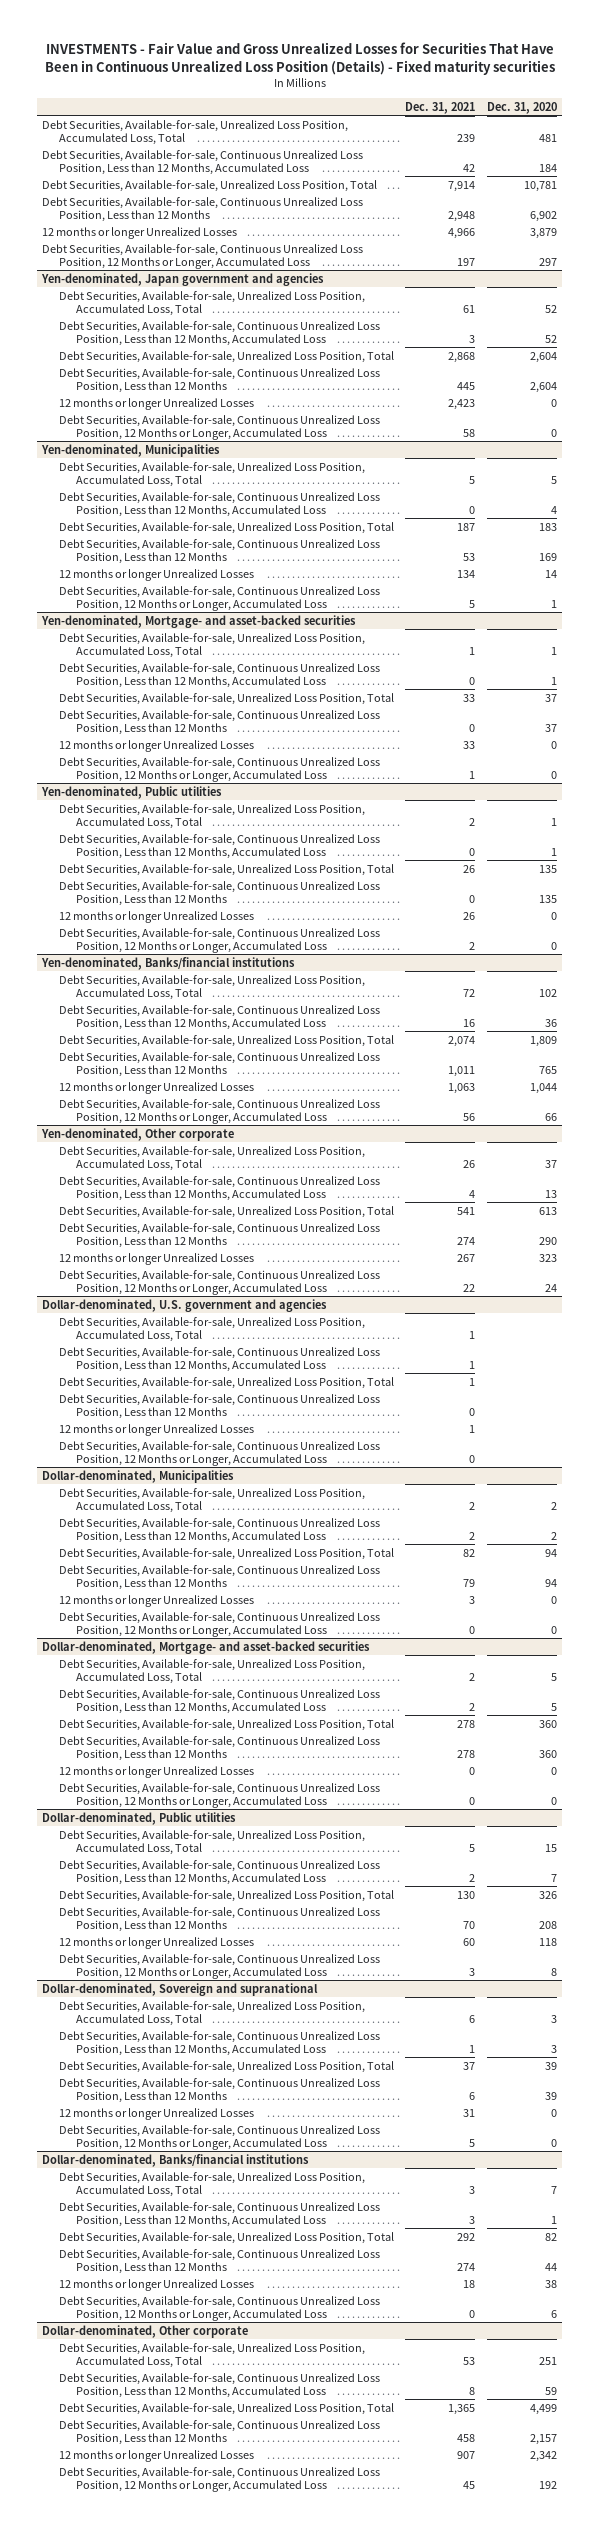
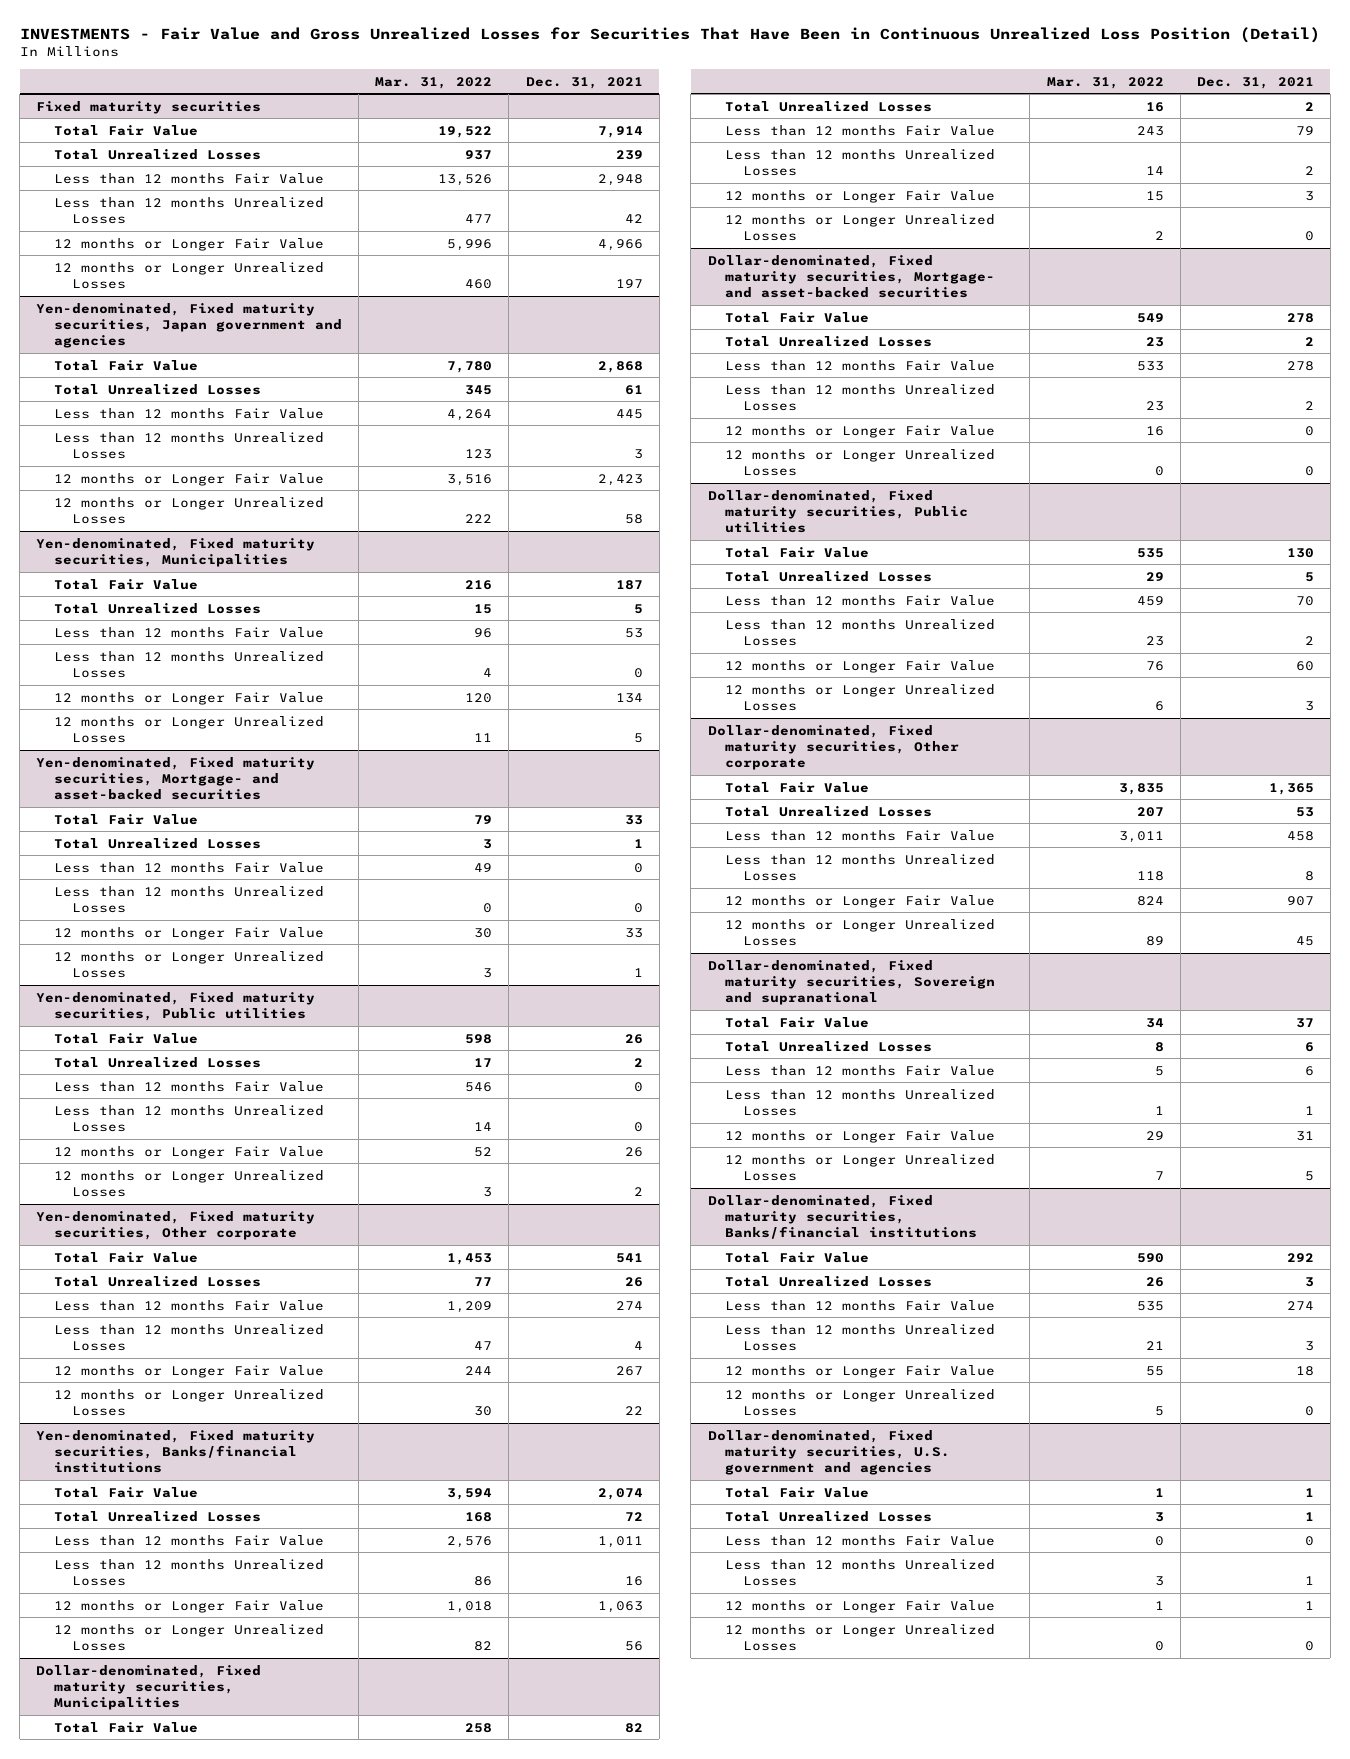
- INVESTMENTS - Fair Value and Gross Unrealized Losses for Securities That Have Been in Continuous Unrealized Loss Position (Details) - Fixed maturity securities
+ INVESTMENTS - Fair Value and Gross Unrealized Losses for Securities That Have Been in Continuous Unrealized Loss Position (Detail)
- | Dec. 31, 2021 | Dec. 31, 2020
+ | Mar. 31, 2022 | Dec. 31, 2021
- Debt Securities, Available-for-sale, Unrealized Loss Position, Accumulated Loss, Total | 239 | 481
- Debt Securities, Available-for-sale, Continuous Unrealized Loss Position, Less than 12 Months, Accumulated Loss | 42 | 184
- Debt Securities, Available-for-sale, Unrealized Loss Position, Total | 7,914 | 10,781
- Debt Securities, Available-for-sale, Continuous Unrealized Loss Position, Less than 12 Months | 2,948 | 6,902
- 12 months or longer Unrealized Losses | 4,966 | 3,879
- Debt Securities, Available-for-sale, Continuous Unrealized Loss Position, 12 Months or Longer, Accumulated Loss | 197 | 297
- Yen-denominated, Japan government and agencies
- Debt Securities, Available-for-sale, Unrealized Loss Position, Accumulated Loss, Total | 61 | 52
- Debt Securities, Available-for-sale, Continuous Unrealized Loss Position, Less than 12 Months, Accumulated Loss | 3 | 52
- Debt Securities, Available-for-sale, Unrealized Loss Position, Total | 2,868 | 2,604
- Debt Securities, Available-for-sale, Continuous Unrealized Loss Position, Less than 12 Months | 445 | 2,604
- 12 months or longer Unrealized Losses | 2,423 | 0
- Debt Securities, Available-for-sale, Continuous Unrealized Loss Position, 12 Months or Longer, Accumulated Loss | 58 | 0
- Yen-denominated, Municipalities
- Debt Securities, Available-for-sale, Unrealized Loss Position, Accumulated Loss, Total | 5 | 5
- Debt Securities, Available-for-sale, Continuous Unrealized Loss Position, Less than 12 Months, Accumulated Loss | 0 | 4
- Debt Securities, Available-for-sale, Unrealized Loss Position, Total | 187 | 183
- Debt Securities, Available-for-sale, Continuous Unrealized Loss Position, Less than 12 Months | 53 | 169
- 12 months or longer Unrealized Losses | 134 | 14
- Debt Securities, Available-for-sale, Continuous Unrealized Loss Position, 12 Months or Longer, Accumulated Loss | 5 | 1
- Yen-denominated, Mortgage- and asset-backed securities
- Debt Securities, Available-for-sale, Unrealized Loss Position, Accumulated Loss, Total | 1 | 1
- Debt Securities, Available-for-sale, Continuous Unrealized Loss Position, Less than 12 Months, Accumulated Loss | 0 | 1
- Debt Securities, Available-for-sale, Unrealized Loss Position, Total | 33 | 37
- Debt Securities, Available-for-sale, Continuous Unrealized Loss Position, Less than 12 Months | 0 | 37
- 12 months or longer Unrealized Losses | 33 | 0
- Debt Securities, Available-for-sale, Continuous Unrealized Loss Position, 12 Months or Longer, Accumulated Loss | 1 | 0
- Yen-denominated, Public utilities
- Debt Securities, Available-for-sale, Unrealized Loss Position, Accumulated Loss, Total | 2 | 1
- Debt Securities, Available-for-sale, Continuous Unrealized Loss Position, Less than 12 Months, Accumulated Loss | 0 | 1
- Debt Securities, Available-for-sale, Unrealized Loss Position, Total | 26 | 135
- Debt Securities, Available-for-sale, Continuous Unrealized Loss Position, Less than 12 Months | 0 | 135
- 12 months or longer Unrealized Losses | 26 | 0
- Debt Securities, Available-for-sale, Continuous Unrealized Loss Position, 12 Months or Longer, Accumulated Loss | 2 | 0
- Yen-denominated, Banks/financial institutions
- Debt Securities, Available-for-sale, Unrealized Loss Position, Accumulated Loss, Total | 72 | 102
- Debt Securities, Available-for-sale, Continuous Unrealized Loss Position, Less than 12 Months, Accumulated Loss | 16 | 36
- Debt Securities, Available-for-sale, Unrealized Loss Position, Total | 2,074 | 1,809
- Debt Securities, Available-for-sale, Continuous Unrealized Loss Position, Less than 12 Months | 1,011 | 765
- 12 months or longer Unrealized Losses | 1,063 | 1,044
- Debt Securities, Available-for-sale, Continuous Unrealized Loss Position, 12 Months or Longer, Accumulated Loss | 56 | 66
- Yen-denominated, Other corporate
- Debt Securities, Available-for-sale, Unrealized Loss Position, Accumulated Loss, Total | 26 | 37
- Debt Securities, Available-for-sale, Continuous Unrealized Loss Position, Less than 12 Months, Accumulated Loss | 4 | 13
- Debt Securities, Available-for-sale, Unrealized Loss Position, Total | 541 | 613
- Debt Securities, Available-for-sale, Continuous Unrealized Loss Position, Less than 12 Months | 274 | 290
- 12 months or longer Unrealized Losses | 267 | 323
- Debt Securities, Available-for-sale, Continuous Unrealized Loss Position, 12 Months or Longer, Accumulated Loss | 22 | 24
- Dollar-denominated, U.S. government and agencies
- Debt Securities, Available-for-sale, Unrealized Loss Position, Accumulated Loss, Total | 1 |
- Debt Securities, Available-for-sale, Continuous Unrealized Loss Position, Less than 12 Months, Accumulated Loss | 1 |
- Debt Securities, Available-for-sale, Unrealized Loss Position, Total | 1 |
- Debt Securities, Available-for-sale, Continuous Unrealized Loss Position, Less than 12 Months | 0 |
- 12 months or longer Unrealized Losses | 1 |
- Debt Securities, Available-for-sale, Continuous Unrealized Loss Position, 12 Months or Longer, Accumulated Loss | 0 |
- Dollar-denominated, Municipalities
- Debt Securities, Available-for-sale, Unrealized Loss Position, Accumulated Loss, Total | 2 | 2
- Debt Securities, Available-for-sale, Continuous Unrealized Loss Position, Less than 12 Months, Accumulated Loss | 2 | 2
- Debt Securities, Available-for-sale, Unrealized Loss Position, Total | 82 | 94
- Debt Securities, Available-for-sale, Continuous Unrealized Loss Position, Less than 12 Months | 79 | 94
- 12 months or longer Unrealized Losses | 3 | 0
- Debt Securities, Available-for-sale, Continuous Unrealized Loss Position, 12 Months or Longer, Accumulated Loss | 0 | 0
- Dollar-denominated, Mortgage- and asset-backed securities
- Debt Securities, Available-for-sale, Unrealized Loss Position, Accumulated Loss, Total | 2 | 5
- Debt Securities, Available-for-sale, Continuous Unrealized Loss Position, Less than 12 Months, Accumulated Loss | 2 | 5
- Debt Securities, Available-for-sale, Unrealized Loss Position, Total | 278 | 360
- Debt Securities, Available-for-sale, Continuous Unrealized Loss Position, Less than 12 Months | 278 | 360
- 12 months or longer Unrealized Losses | 0 | 0
- Debt Securities, Available-for-sale, Continuous Unrealized Loss Position, 12 Months or Longer, Accumulated Loss | 0 | 0
- Dollar-denominated, Public utilities
- Debt Securities, Available-for-sale, Unrealized Loss Position, Accumulated Loss, Total | 5 | 15
- Debt Securities, Available-for-sale, Continuous Unrealized Loss Position, Less than 12 Months, Accumulated Loss | 2 | 7
- Debt Securities, Available-for-sale, Unrealized Loss Position, Total | 130 | 326
- Debt Securities, Available-for-sale, Continuous Unrealized Loss Position, Less than 12 Months | 70 | 208
- 12 months or longer Unrealized Losses | 60 | 118
- Debt Securities, Available-for-sale, Continuous Unrealized Loss Position, 12 Months or Longer, Accumulated Loss | 3 | 8
- Dollar-denominated, Sovereign and supranational
- Debt Securities, Available-for-sale, Unrealized Loss Position, Accumulated Loss, Total | 6 | 3
- Debt Securities, Available-for-sale, Continuous Unrealized Loss Position, Less than 12 Months, Accumulated Loss | 1 | 3
- Debt Securities, Available-for-sale, Unrealized Loss Position, Total | 37 | 39
- Debt Securities, Available-for-sale, Continuous Unrealized Loss Position, Less than 12 Months | 6 | 39
- 12 months or longer Unrealized Losses | 31 | 0
- Debt Securities, Available-for-sale, Continuous Unrealized Loss Position, 12 Months or Longer, Accumulated Loss | 5 | 0
- Dollar-denominated, Banks/financial institutions
- Debt Securities, Available-for-sale, Unrealized Loss Position, Accumulated Loss, Total | 3 | 7
- Debt Securities, Available-for-sale, Continuous Unrealized Loss Position, Less than 12 Months, Accumulated Loss | 3 | 1
- Debt Securities, Available-for-sale, Unrealized Loss Position, Total | 292 | 82
- Debt Securities, Available-for-sale, Continuous Unrealized Loss Position, Less than 12 Months | 274 | 44
- 12 months or longer Unrealized Losses | 18 | 38
- Debt Securities, Available-for-sale, Continuous Unrealized Loss Position, 12 Months or Longer, Accumulated Loss | 0 | 6
- Dollar-denominated, Other corporate
- Debt Securities, Available-for-sale, Unrealized Loss Position, Accumulated Loss, Total | 53 | 251
- Debt Securities, Available-for-sale, Continuous Unrealized Loss Position, Less than 12 Months, Accumulated Loss | 8 | 59
- Debt Securities, Available-for-sale, Unrealized Loss Position, Total | 1,365 | 4,499
- Debt Securities, Available-for-sale, Continuous Unrealized Loss Position, Less than 12 Months | 458 | 2,157
- 12 months or longer Unrealized Losses | 907 | 2,342
- Debt Securities, Available-for-sale, Continuous Unrealized Loss Position, 12 Months or Longer, Accumulated Loss | 45 | 192
+ Fixed maturity securities
+ Total Fair Value | 19,522 | 7,914
+ Total Unrealized Losses | 937 | 239
+ Less than 12 months Fair Value | 13,526 | 2,948
+ Less than 12 months Unrealized Losses | 477 | 42
+ 12 months or Longer Fair Value | 5,996 | 4,966
+ 12 months or Longer Unrealized Losses | 460 | 197
+ Yen-denominated, Fixed maturity securities, Japan government and agencies
+ Total Fair Value | 7,780 | 2,868
+ Total Unrealized Losses | 345 | 61
+ Less than 12 months Fair Value | 4,264 | 445
+ Less than 12 months Unrealized Losses | 123 | 3
+ 12 months or Longer Fair Value | 3,516 | 2,423
+ 12 months or Longer Unrealized Losses | 222 | 58
+ Yen-denominated, Fixed maturity securities, Municipalities
+ Total Fair Value | 216 | 187
+ Total Unrealized Losses | 15 | 5
+ Less than 12 months Fair Value | 96 | 53
+ Less than 12 months Unrealized Losses | 4 | 0
+ 12 months or Longer Fair Value | 120 | 134
+ 12 months or Longer Unrealized Losses | 11 | 5
+ Yen-denominated, Fixed maturity securities, Mortgage- and asset-backed securities
+ Total Fair Value | 79 | 33
+ Total Unrealized Losses | 3 | 1
+ Less than 12 months Fair Value | 49 | 0
+ Less than 12 months Unrealized Losses | 0 | 0
+ 12 months or Longer Fair Value | 30 | 33
+ 12 months or Longer Unrealized Losses | 3 | 1
+ Yen-denominated, Fixed maturity securities, Public utilities
+ Total Fair Value | 598 | 26
+ Total Unrealized Losses | 17 | 2
+ Less than 12 months Fair Value | 546 | 0
+ Less than 12 months Unrealized Losses | 14 | 0
+ 12 months or Longer Fair Value | 52 | 26
+ 12 months or Longer Unrealized Losses | 3 | 2
+ Yen-denominated, Fixed maturity securities, Other corporate
+ Total Fair Value | 1,453 | 541
+ Total Unrealized Losses | 77 | 26
+ Less than 12 months Fair Value | 1,209 | 274
+ Less than 12 months Unrealized Losses | 47 | 4
+ 12 months or Longer Fair Value | 244 | 267
+ 12 months or Longer Unrealized Losses | 30 | 22
+ Yen-denominated, Fixed maturity securities, Banks/financial institutions
+ Total Fair Value | 3,594 | 2,074
+ Total Unrealized Losses | 168 | 72
+ Less than 12 months Fair Value | 2,576 | 1,011
+ Less than 12 months Unrealized Losses | 86 | 16
+ 12 months or Longer Fair Value | 1,018 | 1,063
+ 12 months or Longer Unrealized Losses | 82 | 56
+ Dollar-denominated, Fixed maturity securities, Municipalities
+ Total Fair Value | 258 | 82
+ Total Unrealized Losses | 16 | 2
+ Less than 12 months Fair Value | 243 | 79
+ Less than 12 months Unrealized Losses | 14 | 2
+ 12 months or Longer Fair Value | 15 | 3
+ 12 months or Longer Unrealized Losses | 2 | 0
+ Dollar-denominated, Fixed maturity securities, Mortgage- and asset-backed securities
+ Total Fair Value | 549 | 278
+ Total Unrealized Losses | 23 | 2
+ Less than 12 months Fair Value | 533 | 278
+ Less than 12 months Unrealized Losses | 23 | 2
+ 12 months or Longer Fair Value | 16 | 0
+ 12 months or Longer Unrealized Losses | 0 | 0
+ Dollar-denominated, Fixed maturity securities, Public utilities
+ Total Fair Value | 535 | 130
+ Total Unrealized Losses | 29 | 5
+ Less than 12 months Fair Value | 459 | 70
+ Less than 12 months Unrealized Losses | 23 | 2
+ 12 months or Longer Fair Value | 76 | 60
+ 12 months or Longer Unrealized Losses | 6 | 3
+ Dollar-denominated, Fixed maturity securities, Other corporate
+ Total Fair Value | 3,835 | 1,365
+ Total Unrealized Losses | 207 | 53
+ Less than 12 months Fair Value | 3,011 | 458
+ Less than 12 months Unrealized Losses | 118 | 8
+ 12 months or Longer Fair Value | 824 | 907
+ 12 months or Longer Unrealized Losses | 89 | 45
+ Dollar-denominated, Fixed maturity securities, Sovereign and supranational
+ Total Fair Value | 34 | 37
+ Total Unrealized Losses | 8 | 6
+ Less than 12 months Fair Value | 5 | 6
+ Less than 12 months Unrealized Losses | 1 | 1
+ 12 months or Longer Fair Value | 29 | 31
+ 12 months or Longer Unrealized Losses | 7 | 5
+ Dollar-denominated, Fixed maturity securities, Banks/financial institutions
+ Total Fair Value | 590 | 292
+ Total Unrealized Losses | 26 | 3
+ Less than 12 months Fair Value | 535 | 274
+ Less than 12 months Unrealized Losses | 21 | 3
+ 12 months or Longer Fair Value | 55 | 18
+ 12 months or Longer Unrealized Losses | 5 | 0
+ Dollar-denominated, Fixed maturity securities, U.S. government and agencies
+ Total Fair Value | 1 | 1
+ Total Unrealized Losses | 3 | 1
+ Less than 12 months Fair Value | 0 | 0
+ Less than 12 months Unrealized Losses | 3 | 1
+ 12 months or Longer Fair Value | 1 | 1
+ 12 months or Longer Unrealized Losses | 0 | 0

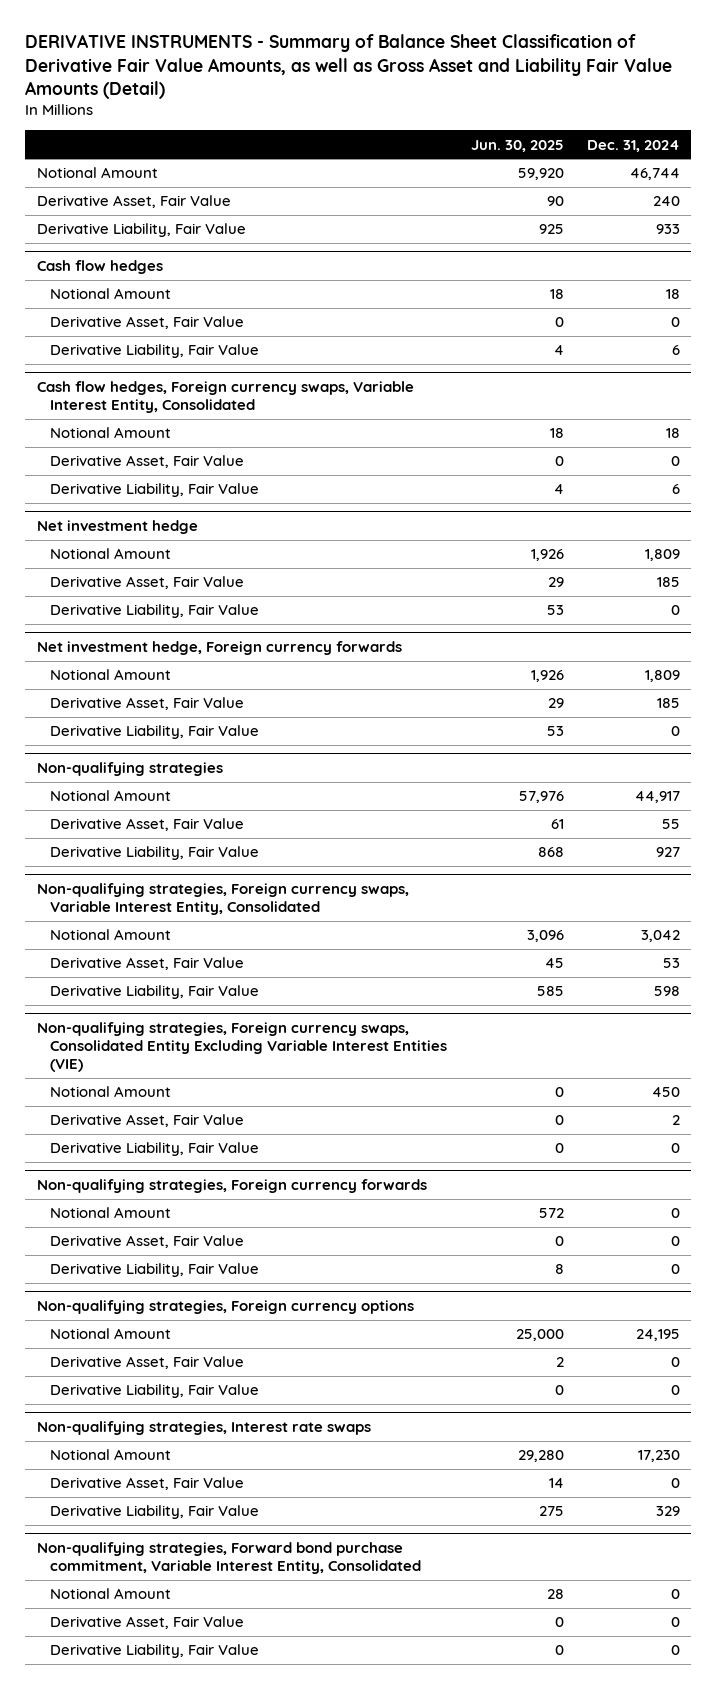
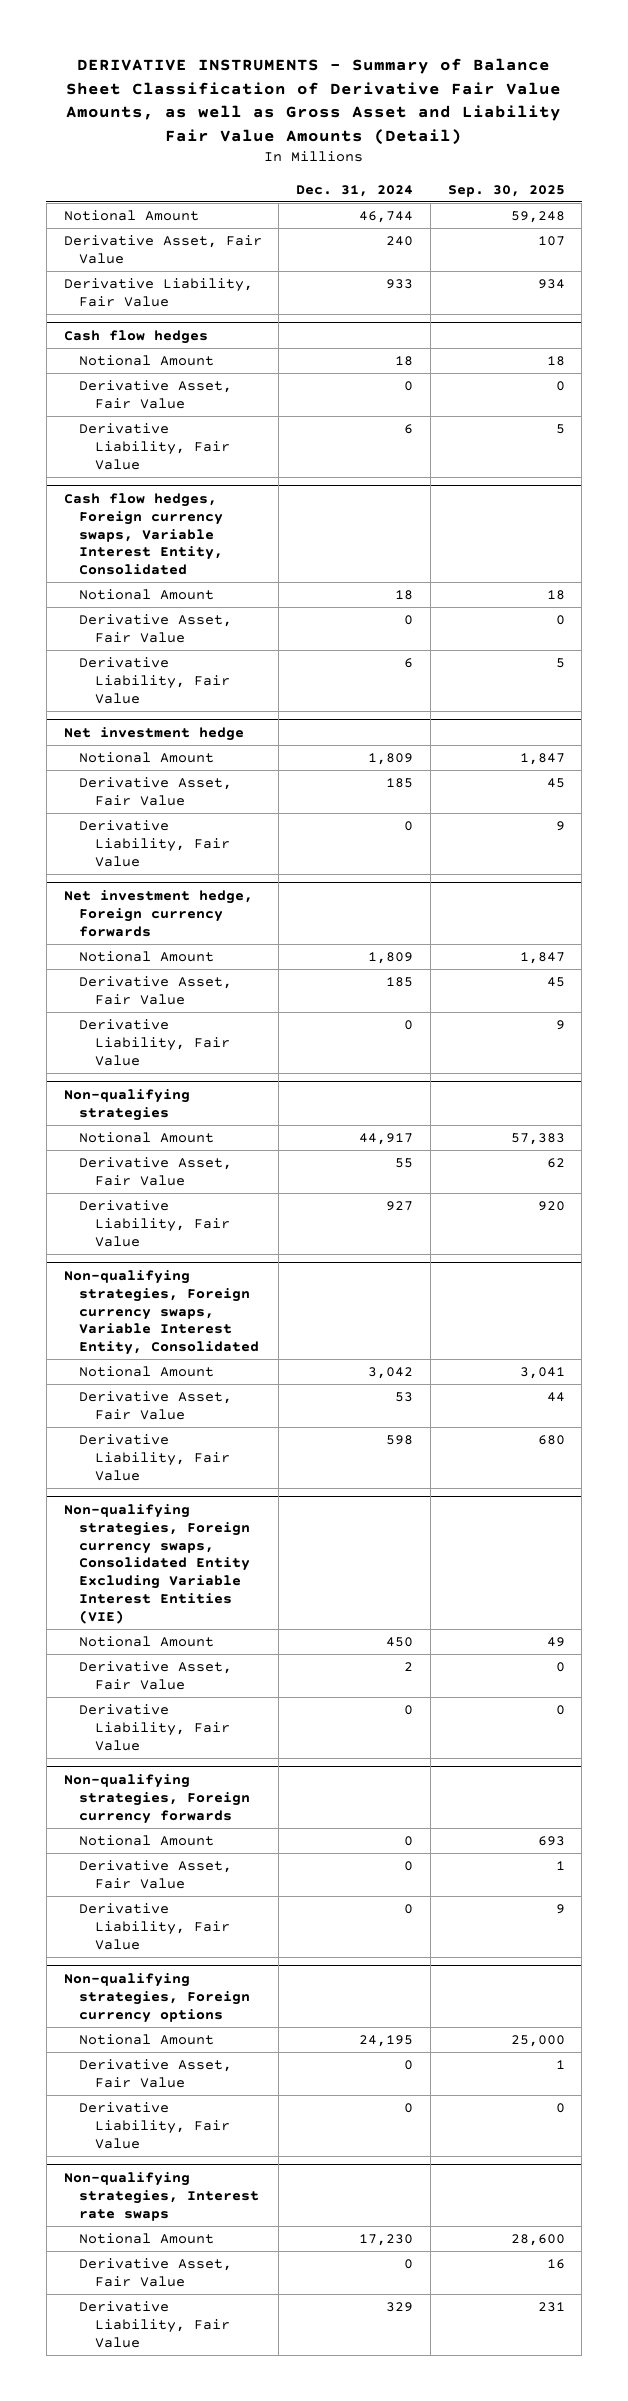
- | Jun. 30, 2025 | Dec. 31, 2024
+ | Dec. 31, 2024 | Sep. 30, 2025
- Non-qualifying strategies, Forward bond purchase commitment, Variable Interest Entity, Consolidated
- Notional Amount | 28 | 0
- Derivative Asset, Fair Value | 0 | 0
- Derivative Liability, Fair Value | 0 | 0

